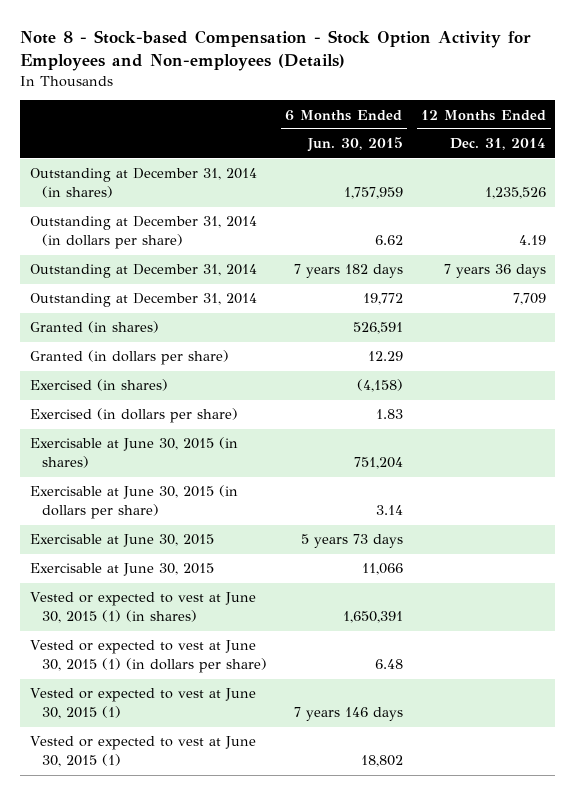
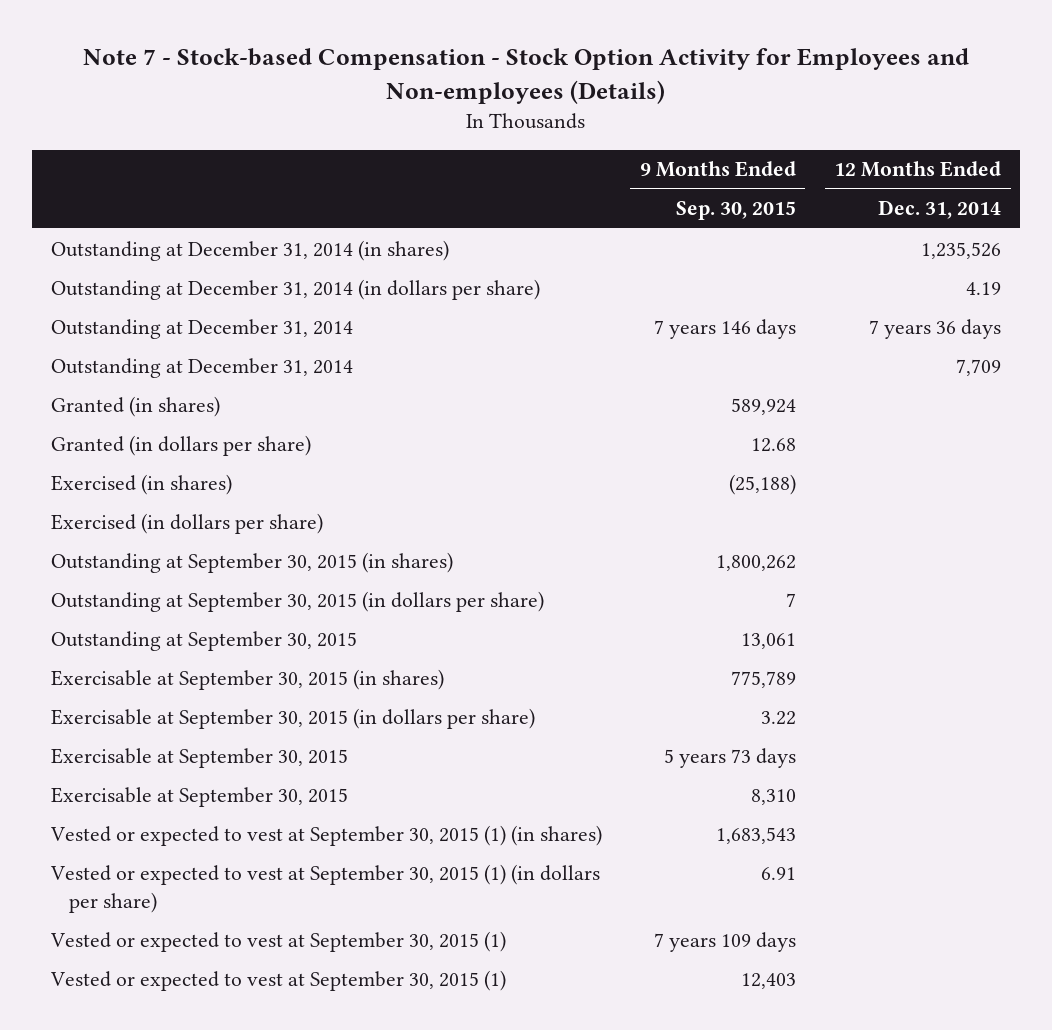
- Note 8 - Stock-based Compensation - Stock Option Activity for Employees and Non-employees (Details)
+ Note 7 - Stock-based Compensation - Stock Option Activity for Employees and Non-employees (Details)
- | 6 Months Ended Jun. 30, 2015 | 12 Months Ended Dec. 31, 2014
+ | 9 Months Ended Sep. 30, 2015 | 12 Months Ended Dec. 31, 2014
- Exercisable at June 30, 2015 (in shares) | 751,204 |
- Exercisable at June 30, 2015 (in dollars per share) | 3.14 |
- Exercisable at June 30, 2015 | 5 years 73 days |
- Exercisable at June 30, 2015 | 11,066 |
- Vested or expected to vest at June 30, 2015 (1) (in shares) | 1,650,391 |
- Vested or expected to vest at June 30, 2015 (1) (in dollars per share) | 6.48 |
- Vested or expected to vest at June 30, 2015 (1) | 7 years 146 days |
- Vested or expected to vest at June 30, 2015 (1) | 18,802 |
+ Outstanding at September 30, 2015 (in shares) | 1,800,262 |
+ Outstanding at September 30, 2015 (in dollars per share) | 7 |
+ Outstanding at September 30, 2015 | 13,061 |
+ Exercisable at September 30, 2015 (in shares) | 775,789 |
+ Exercisable at September 30, 2015 (in dollars per share) | 3.22 |
+ Exercisable at September 30, 2015 | 5 years 73 days |
+ Exercisable at September 30, 2015 | 8,310 |
+ Vested or expected to vest at September 30, 2015 (1) (in shares) | 1,683,543 |
+ Vested or expected to vest at September 30, 2015 (1) (in dollars per share) | 6.91 |
+ Vested or expected to vest at September 30, 2015 (1) | 7 years 109 days |
+ Vested or expected to vest at September 30, 2015 (1) | 12,403 |

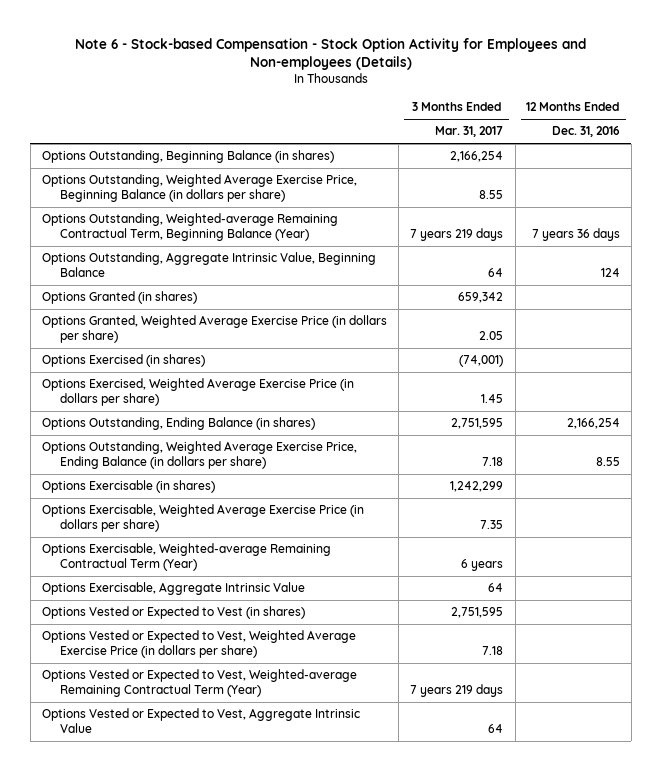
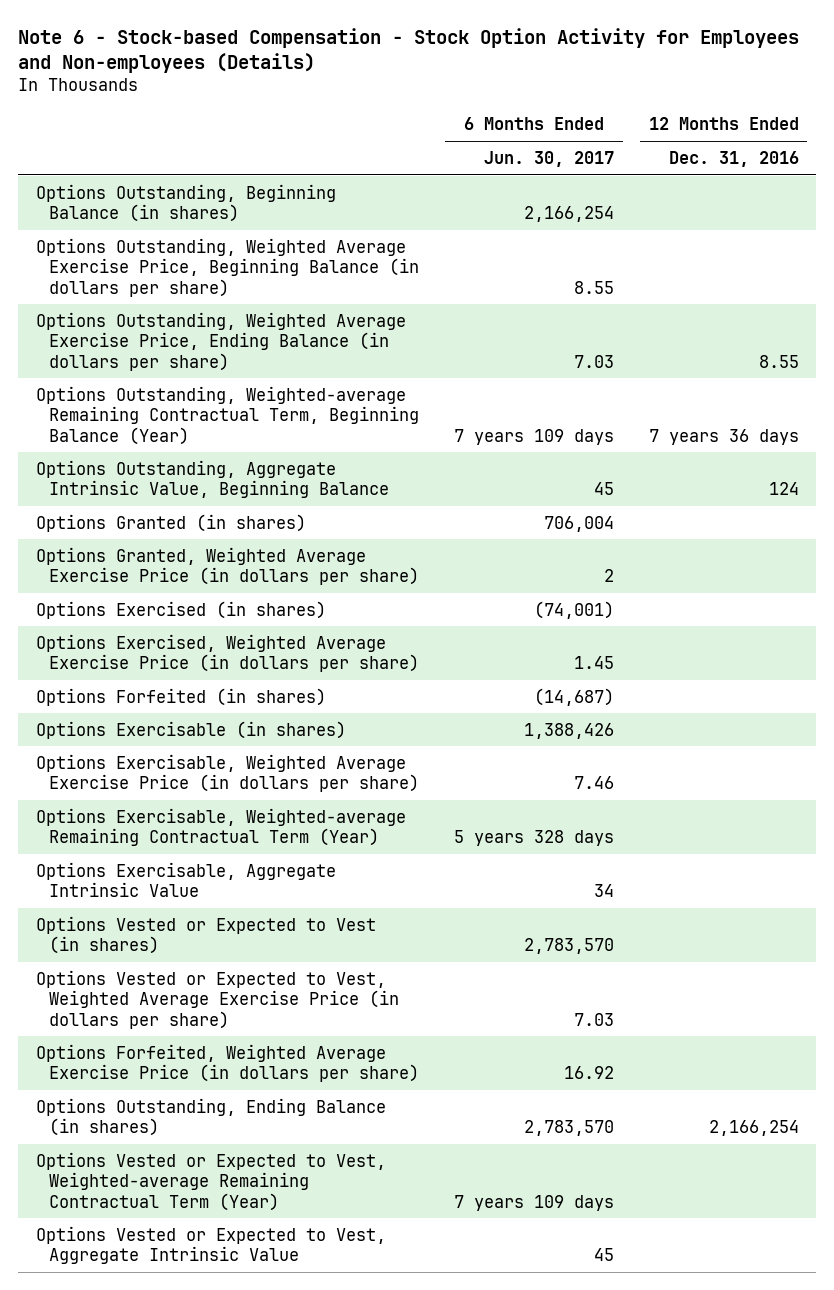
- | 3 Months Ended Mar. 31, 2017 | 12 Months Ended Dec. 31, 2016
+ | 6 Months Ended Jun. 30, 2017 | 12 Months Ended Dec. 31, 2016
moved up: Options Outstanding, Weighted Average Exercise Price, Ending Balance (in dollars per share) | 7.03 | 8.55
+ Options Forfeited (in shares) | (14,687) |
+ Options Forfeited, Weighted Average Exercise Price (in dollars per share) | 16.92 |
moved down: Options Outstanding, Ending Balance (in shares) | 2,783,570 | 2,166,254

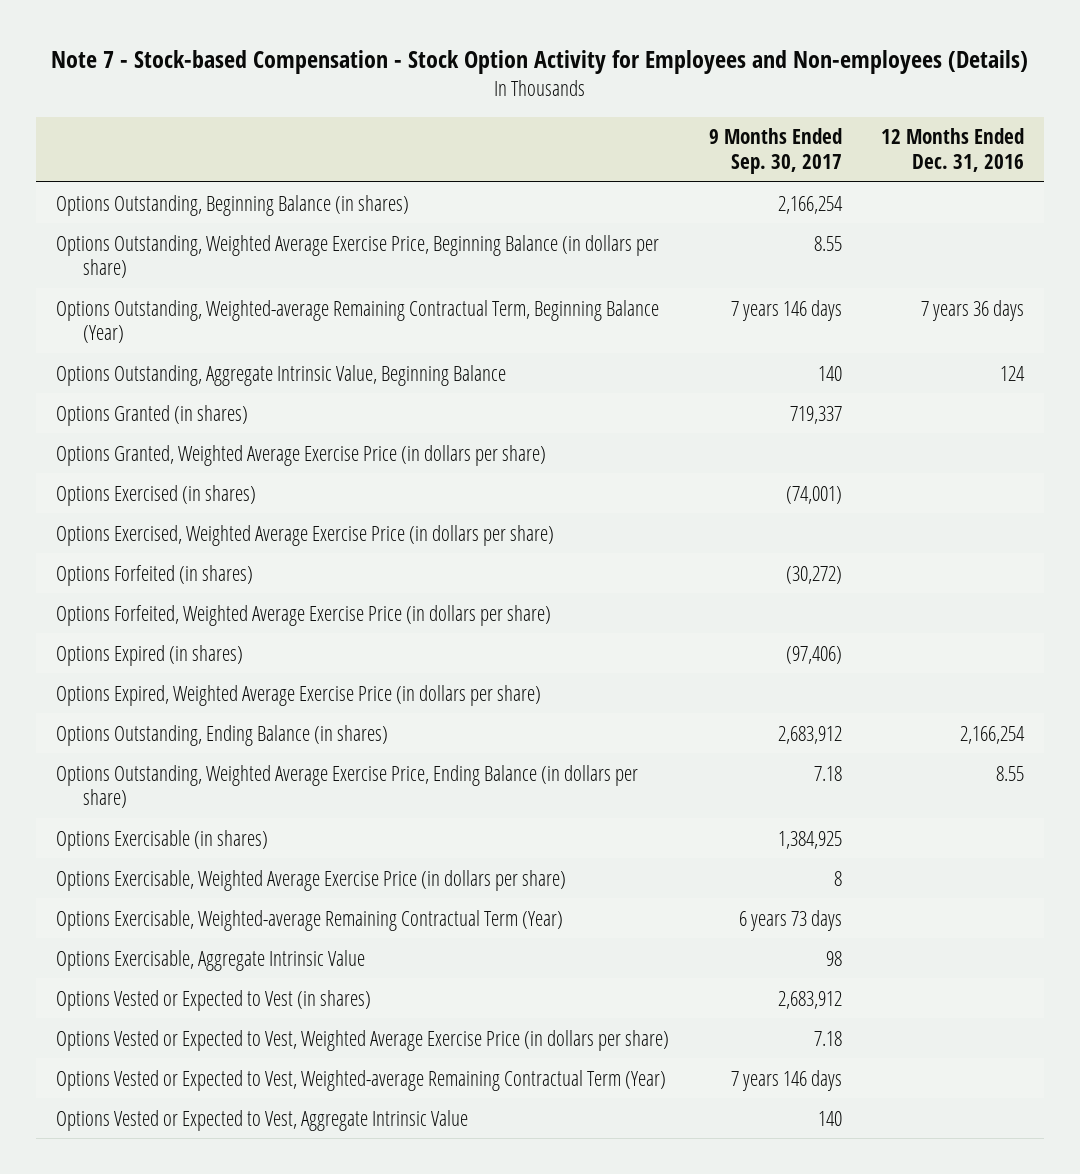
- Note 6 - Stock-based Compensation - Stock Option Activity for Employees and Non-employees (Details)
+ Note 7 - Stock-based Compensation - Stock Option Activity for Employees and Non-employees (Details)
- | 6 Months Ended Jun. 30, 2017 | 12 Months Ended Dec. 31, 2016
+ | 9 Months Ended Sep. 30, 2017 | 12 Months Ended Dec. 31, 2016
moved up: Options Forfeited, Weighted Average Exercise Price (in dollars per share)
+ Options Expired (in shares) | (97,406) |
+ Options Expired, Weighted Average Exercise Price (in dollars per share)
moved up: Options Outstanding, Ending Balance (in shares) | 2,683,912 | 2,166,254
moved down: Options Outstanding, Weighted Average Exercise Price, Ending Balance (in dollars per share) | 7.18 | 8.55

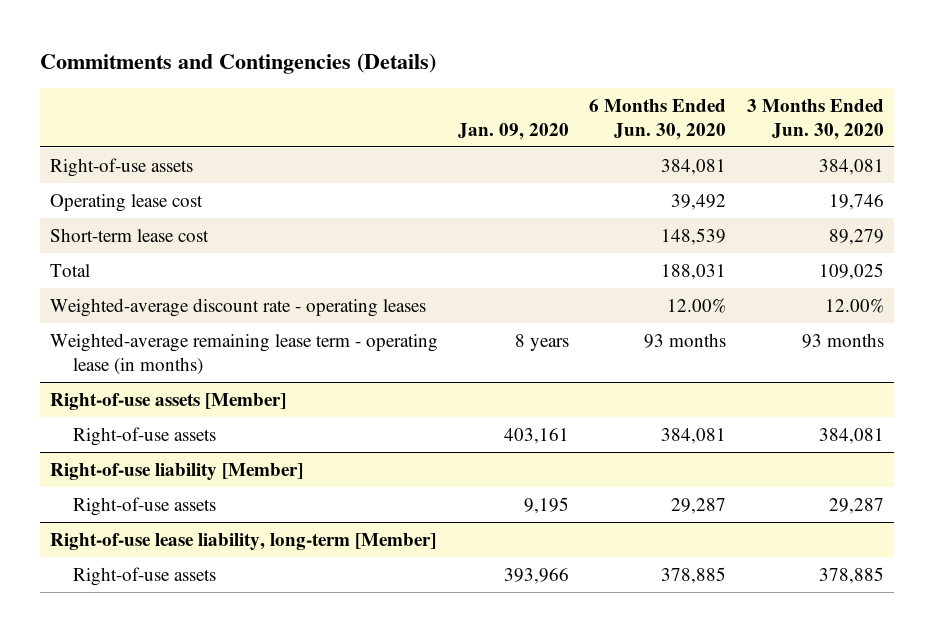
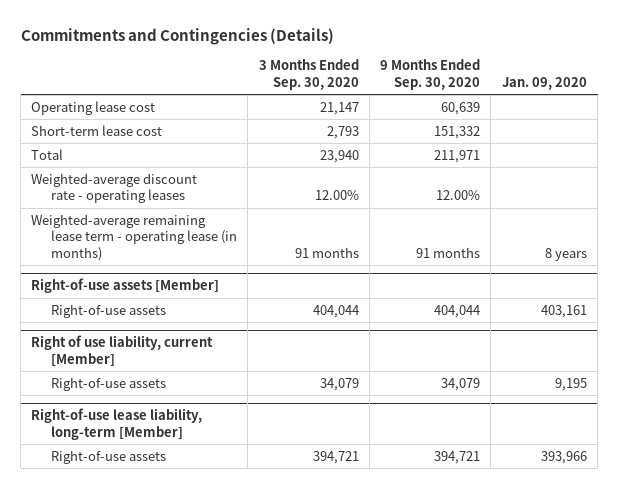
- | Jan. 09, 2020 | 6 Months Ended Jun. 30, 2020 | 3 Months Ended Jun. 30, 2020
+ | 3 Months Ended Sep. 30, 2020 | 9 Months Ended Sep. 30, 2020 | Jan. 09, 2020
- Right-of-use assets | | 384,081 | 384,081
- Right-of-use liability [Member]
+ Right of use liability, current [Member]

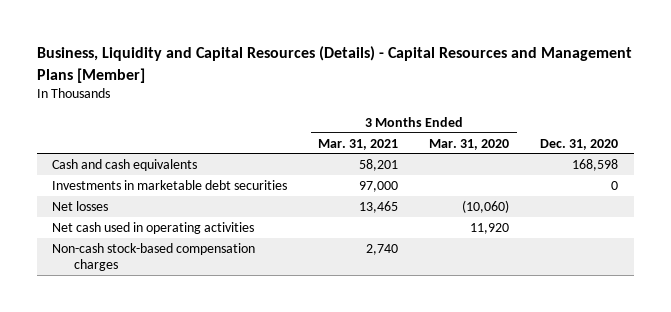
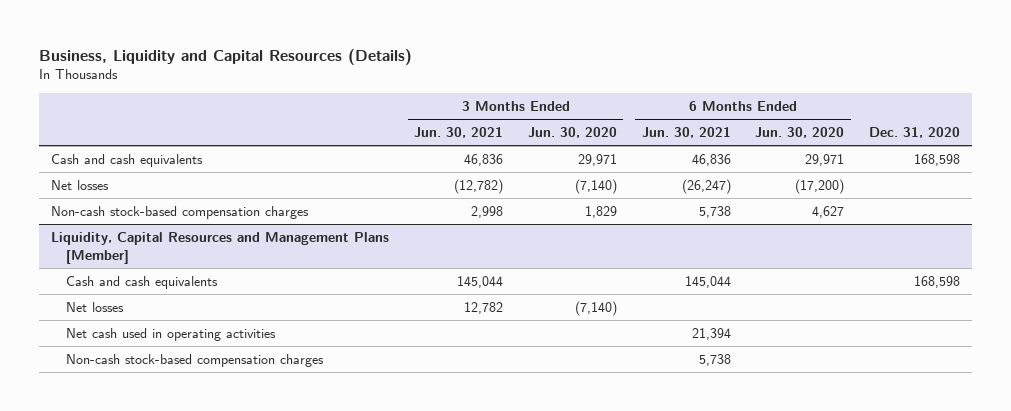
- Business, Liquidity and Capital Resources (Details) - Capital Resources and Management Plans [Member]
+ Business, Liquidity and Capital Resources (Details)
- | 3 Months Ended Mar. 31, 2021 | 3 Months Ended Mar. 31, 2020 | Dec. 31, 2020
+ | 3 Months Ended Jun. 30, 2021 | 3 Months Ended Jun. 30, 2020 | 6 Months Ended Jun. 30, 2021 | 6 Months Ended Jun. 30, 2020 | Dec. 31, 2020
- Investments in marketable debt securities | 97,000 | | 0
- Net cash used in operating activities | | 11,920 |
+ Liquidity, Capital Resources and Management Plans [Member]
+ Cash and cash equivalents | 145,044 | | 145,044 | | 168,598
+ Net losses | 12,782 | (7,140) | | |
+ Net cash used in operating activities | | | 21,394 | |
+ Non-cash stock-based compensation charges | | | 5,738 | |

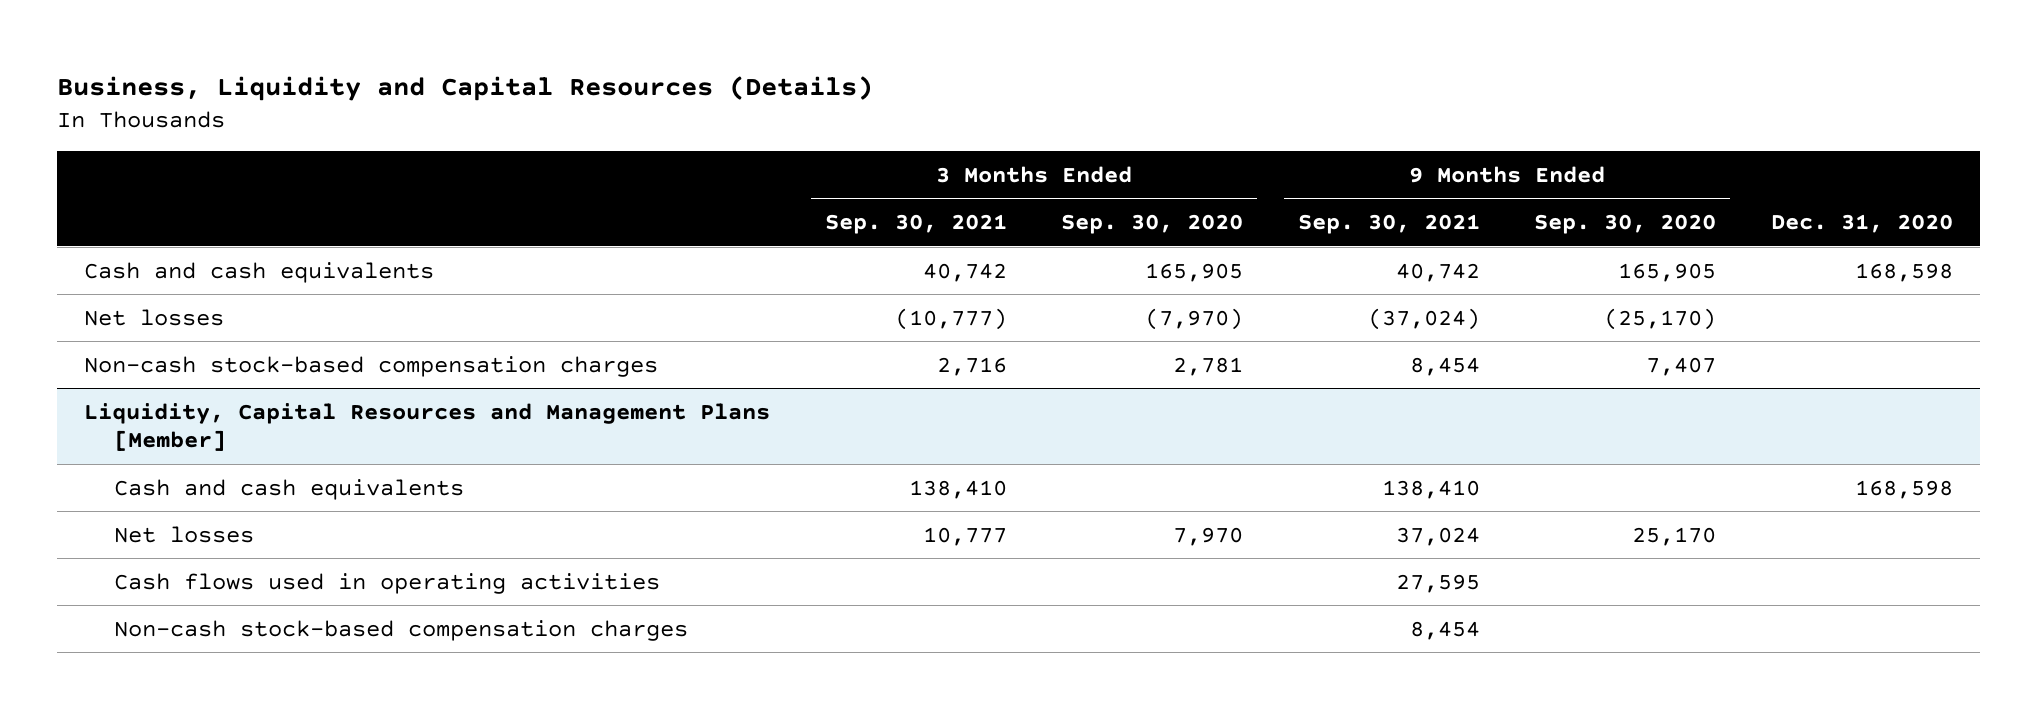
- | 3 Months Ended Jun. 30, 2021 | 3 Months Ended Jun. 30, 2020 | 6 Months Ended Jun. 30, 2021 | 6 Months Ended Jun. 30, 2020 | Dec. 31, 2020
+ | 3 Months Ended Sep. 30, 2021 | 3 Months Ended Sep. 30, 2020 | 9 Months Ended Sep. 30, 2021 | 9 Months Ended Sep. 30, 2020 | Dec. 31, 2020
@ Liquidity, Capital Resources and Management Plans [Member]
- Net cash used in operating activities | | | 21,394 | |
+ Cash flows used in operating activities | | | 27,595 | |

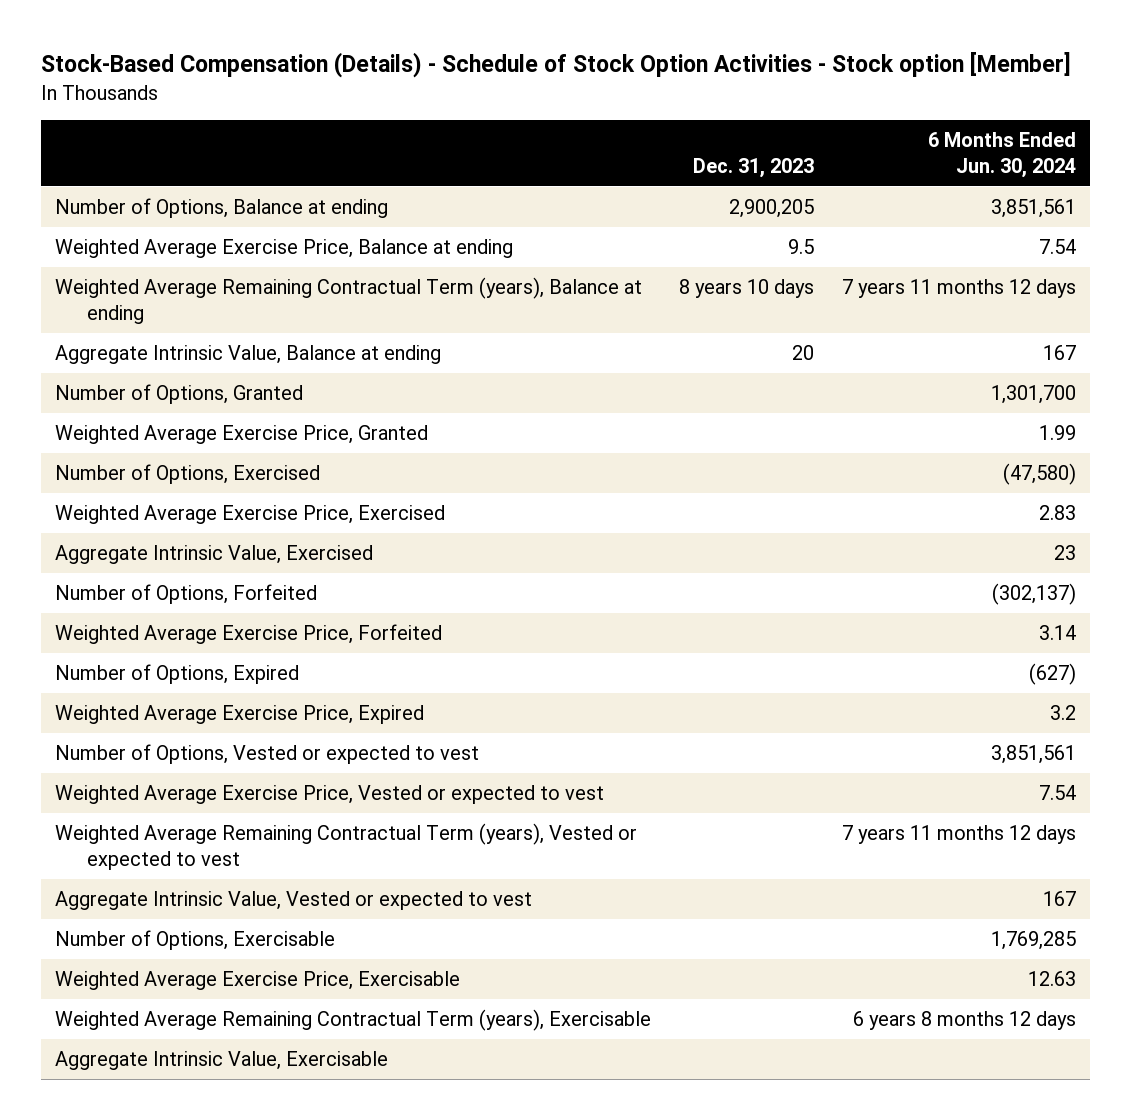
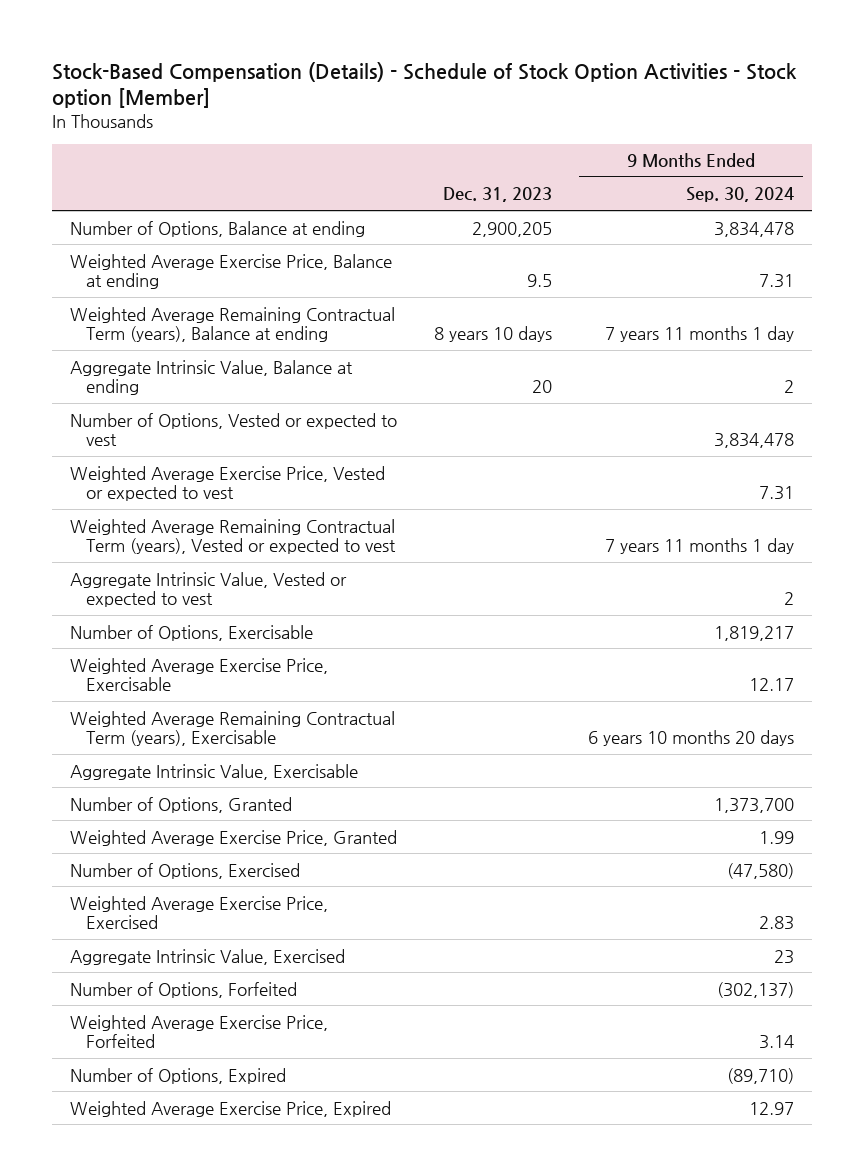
- | Dec. 31, 2023 | 6 Months Ended Jun. 30, 2024
+ | Dec. 31, 2023 | 9 Months Ended Sep. 30, 2024
moved up: Number of Options, Vested or expected to vest | | 3,834,478
moved up: Weighted Average Exercise Price, Vested or expected to vest | | 7.31
moved up: Weighted Average Remaining Contractual Term (years), Vested or expected to vest | | 7 years 11 months 1 day
moved up: Aggregate Intrinsic Value, Vested or expected to vest | | 2
moved up: Number of Options, Exercisable | | 1,819,217
moved up: Weighted Average Exercise Price, Exercisable | | 12.17
moved up: Weighted Average Remaining Contractual Term (years), Exercisable | | 6 years 10 months 20 days
moved up: Aggregate Intrinsic Value, Exercisable

